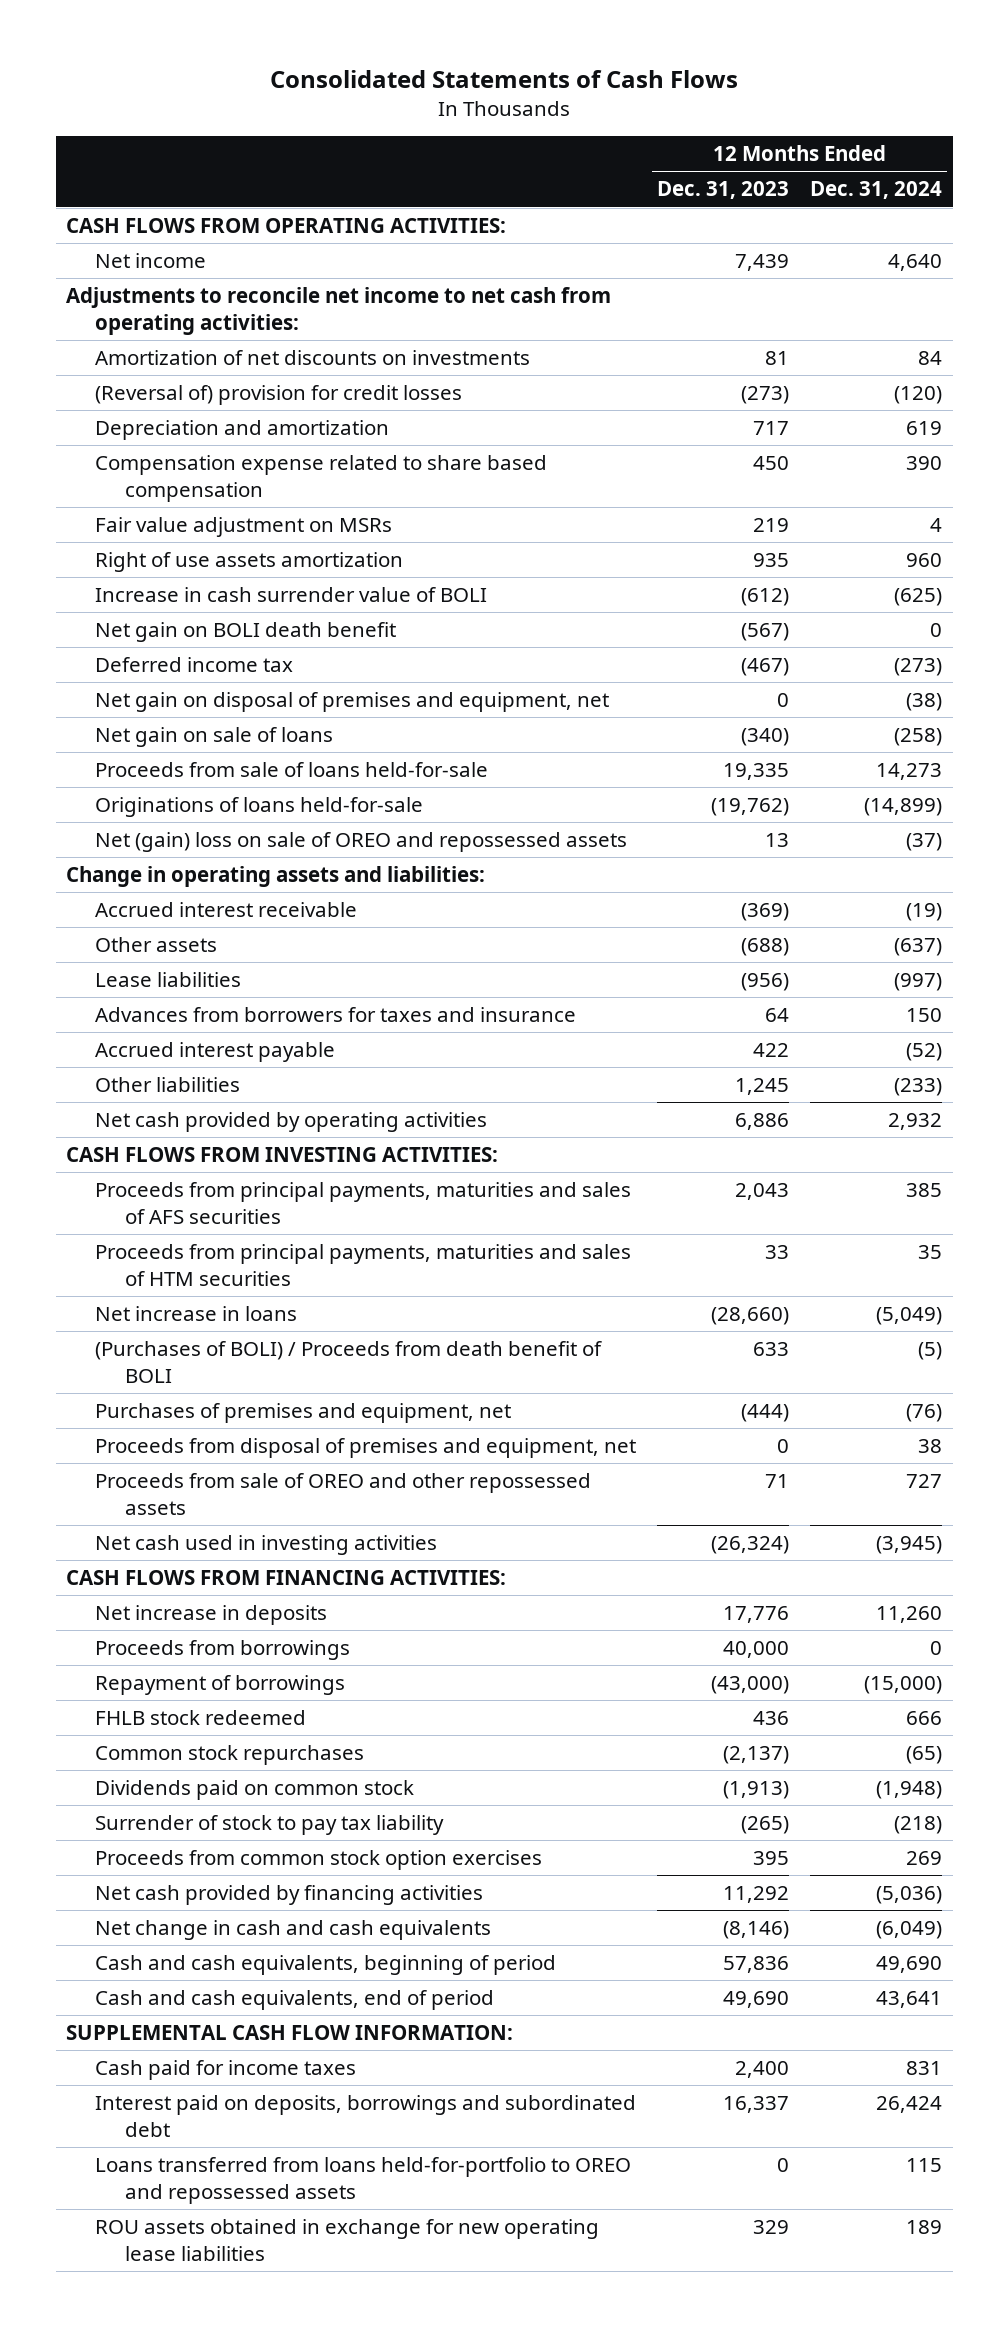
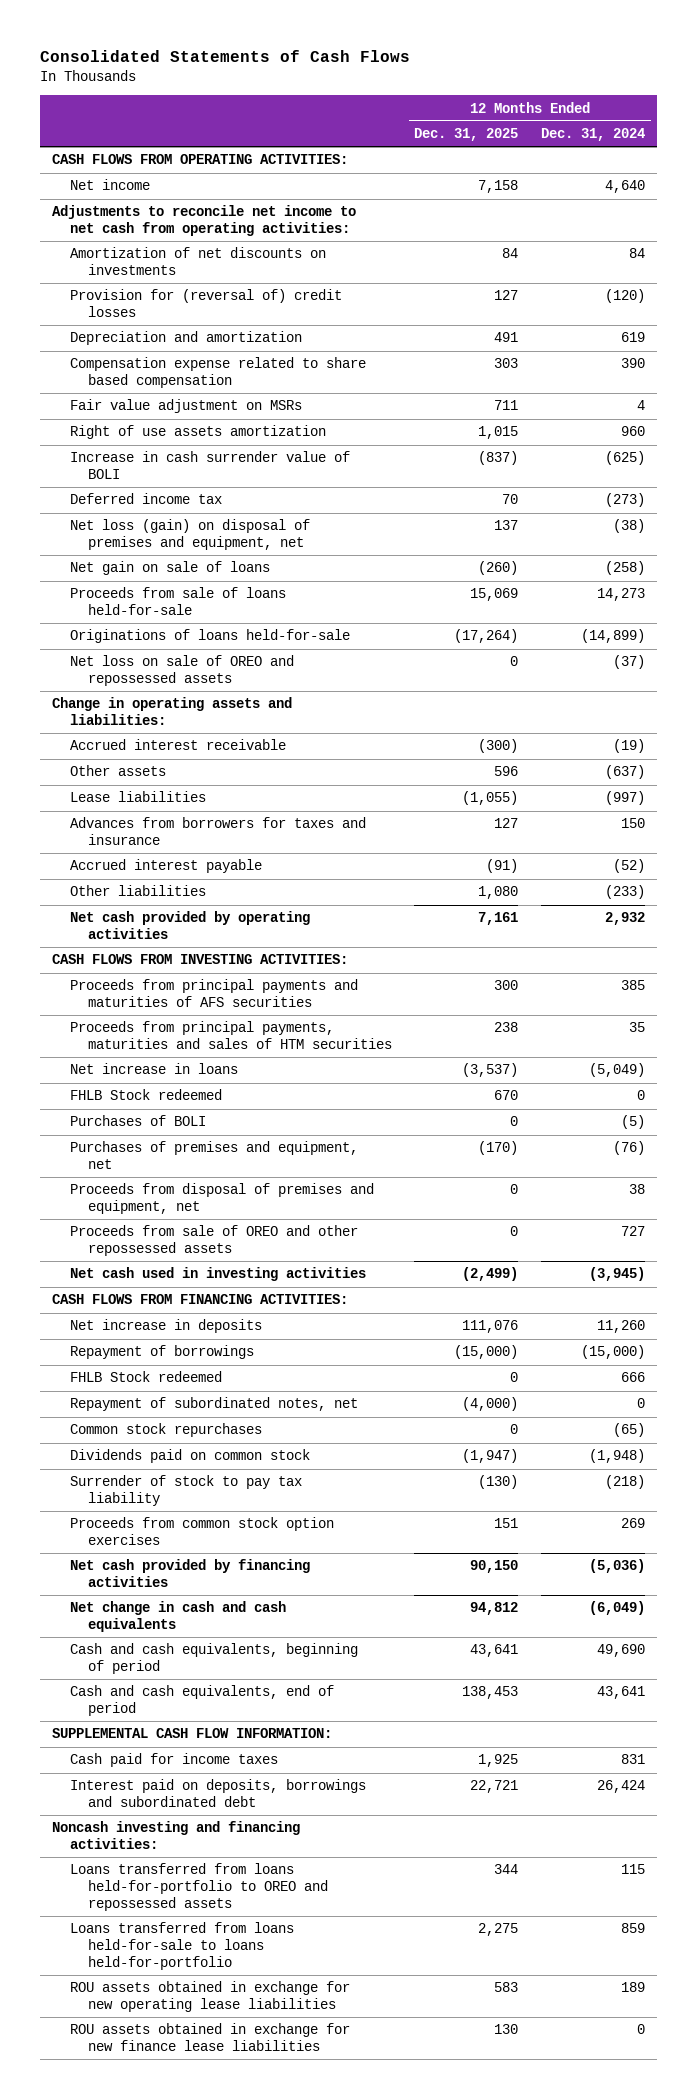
- | 12 Months Ended Dec. 31, 2023 | 12 Months Ended Dec. 31, 2024
+ | 12 Months Ended Dec. 31, 2025 | 12 Months Ended Dec. 31, 2024
- (Reversal of) provision for credit losses | (273) | (120)
+ Provision for (reversal of) credit losses | 127 | (120)
- Net gain on BOLI death benefit | (567) | 0
- Net gain on disposal of premises and equipment, net | 0 | (38)
+ Net loss (gain) on disposal of premises and equipment, net | 137 | (38)
- Net (gain) loss on sale of OREO and repossessed assets | 13 | (37)
+ Net loss on sale of OREO and repossessed assets | 0 | (37)
- Proceeds from principal payments, maturities and sales of AFS securities | 2,043 | 385
+ Proceeds from principal payments and maturities of AFS securities | 300 | 385
- (Purchases of BOLI) / Proceeds from death benefit of BOLI | 633 | (5)
+ FHLB Stock redeemed | 670 | 0
+ Purchases of BOLI | 0 | (5)
- Proceeds from borrowings | 40,000 | 0
- FHLB stock redeemed | 436 | 666
+ FHLB Stock redeemed | 0 | 666
+ Repayment of subordinated notes, net | (4,000) | 0
+ Noncash investing and financing activities:
+ Loans transferred from loans held-for-sale to loans held-for-portfolio | 2,275 | 859
+ ROU assets obtained in exchange for new finance lease liabilities | 130 | 0

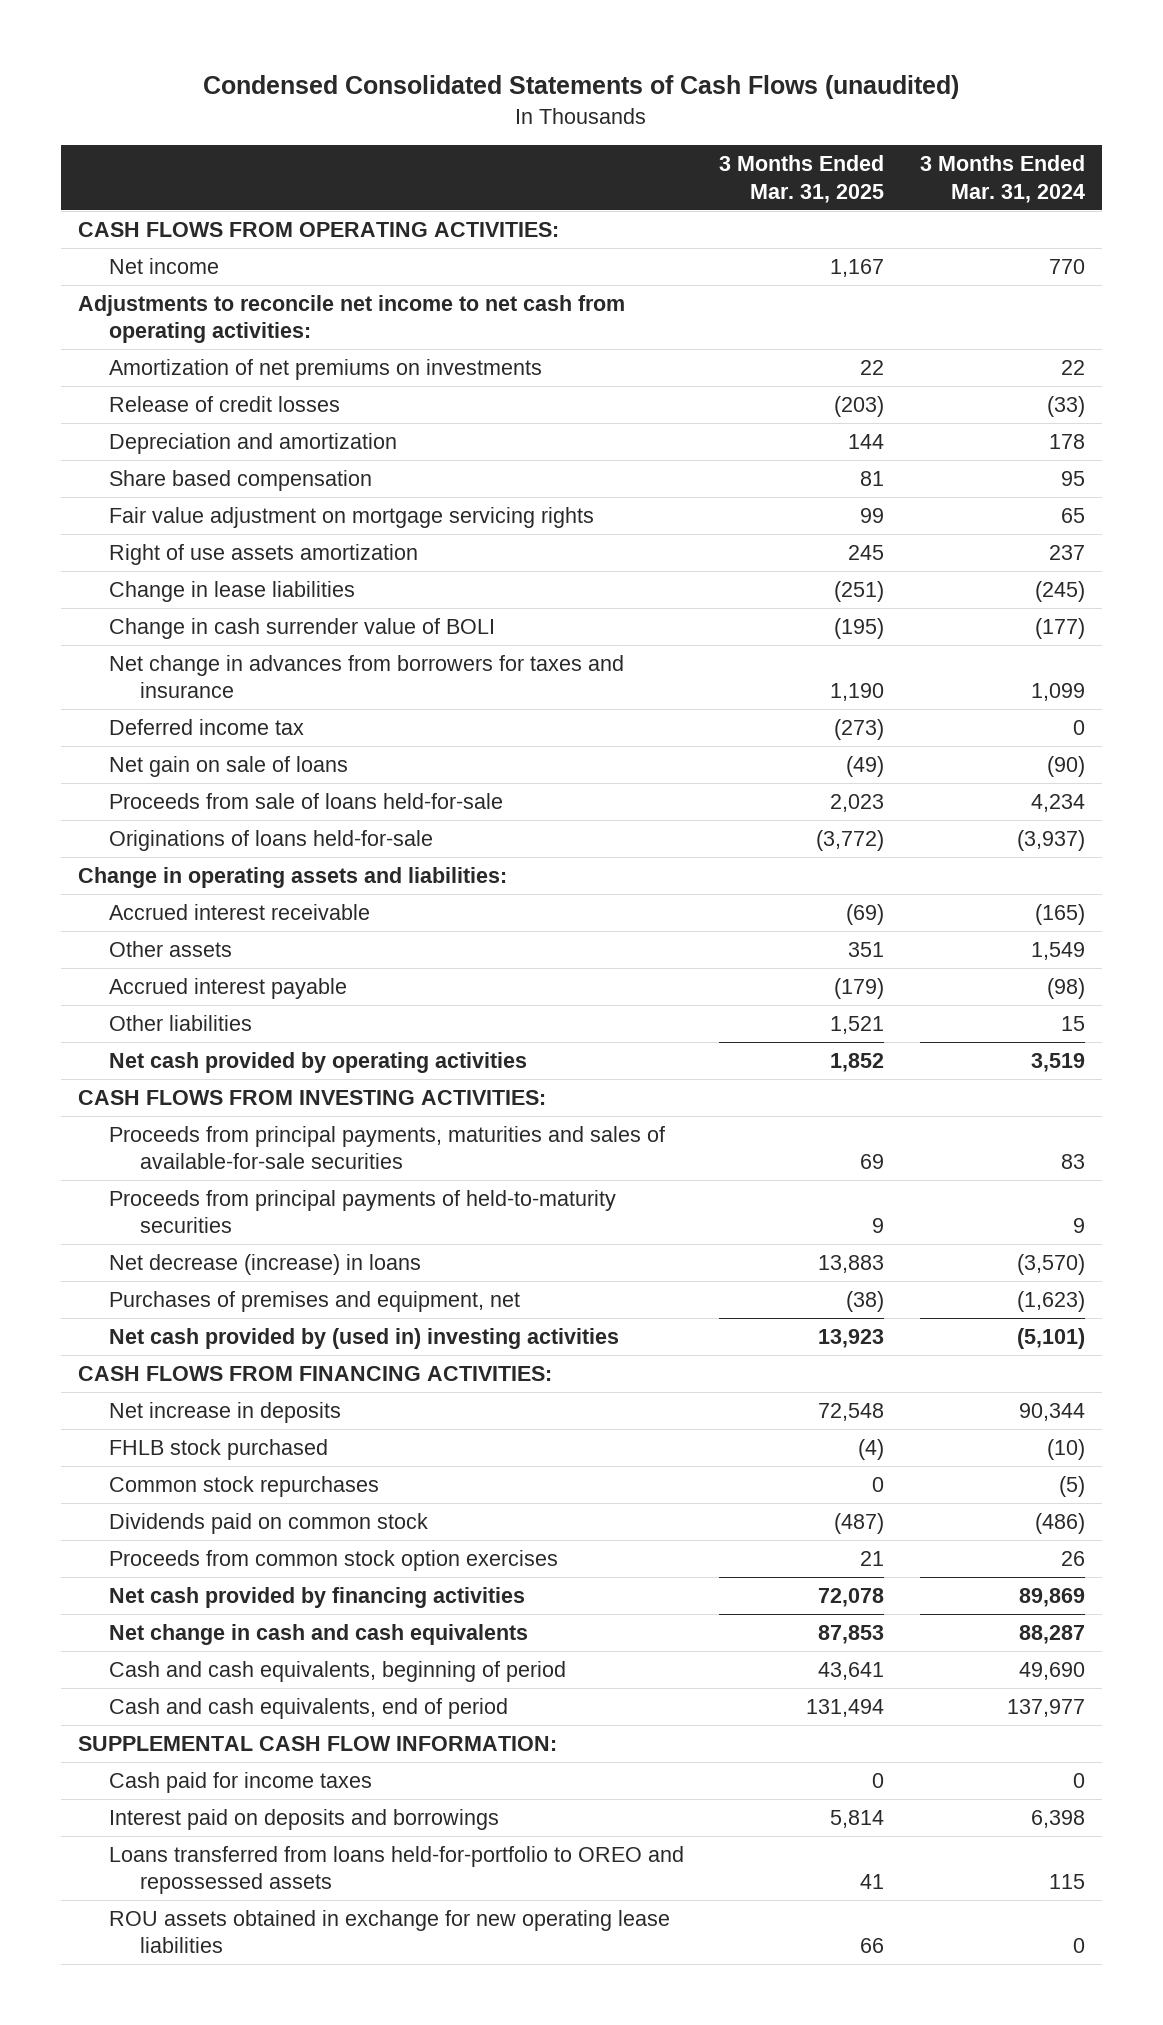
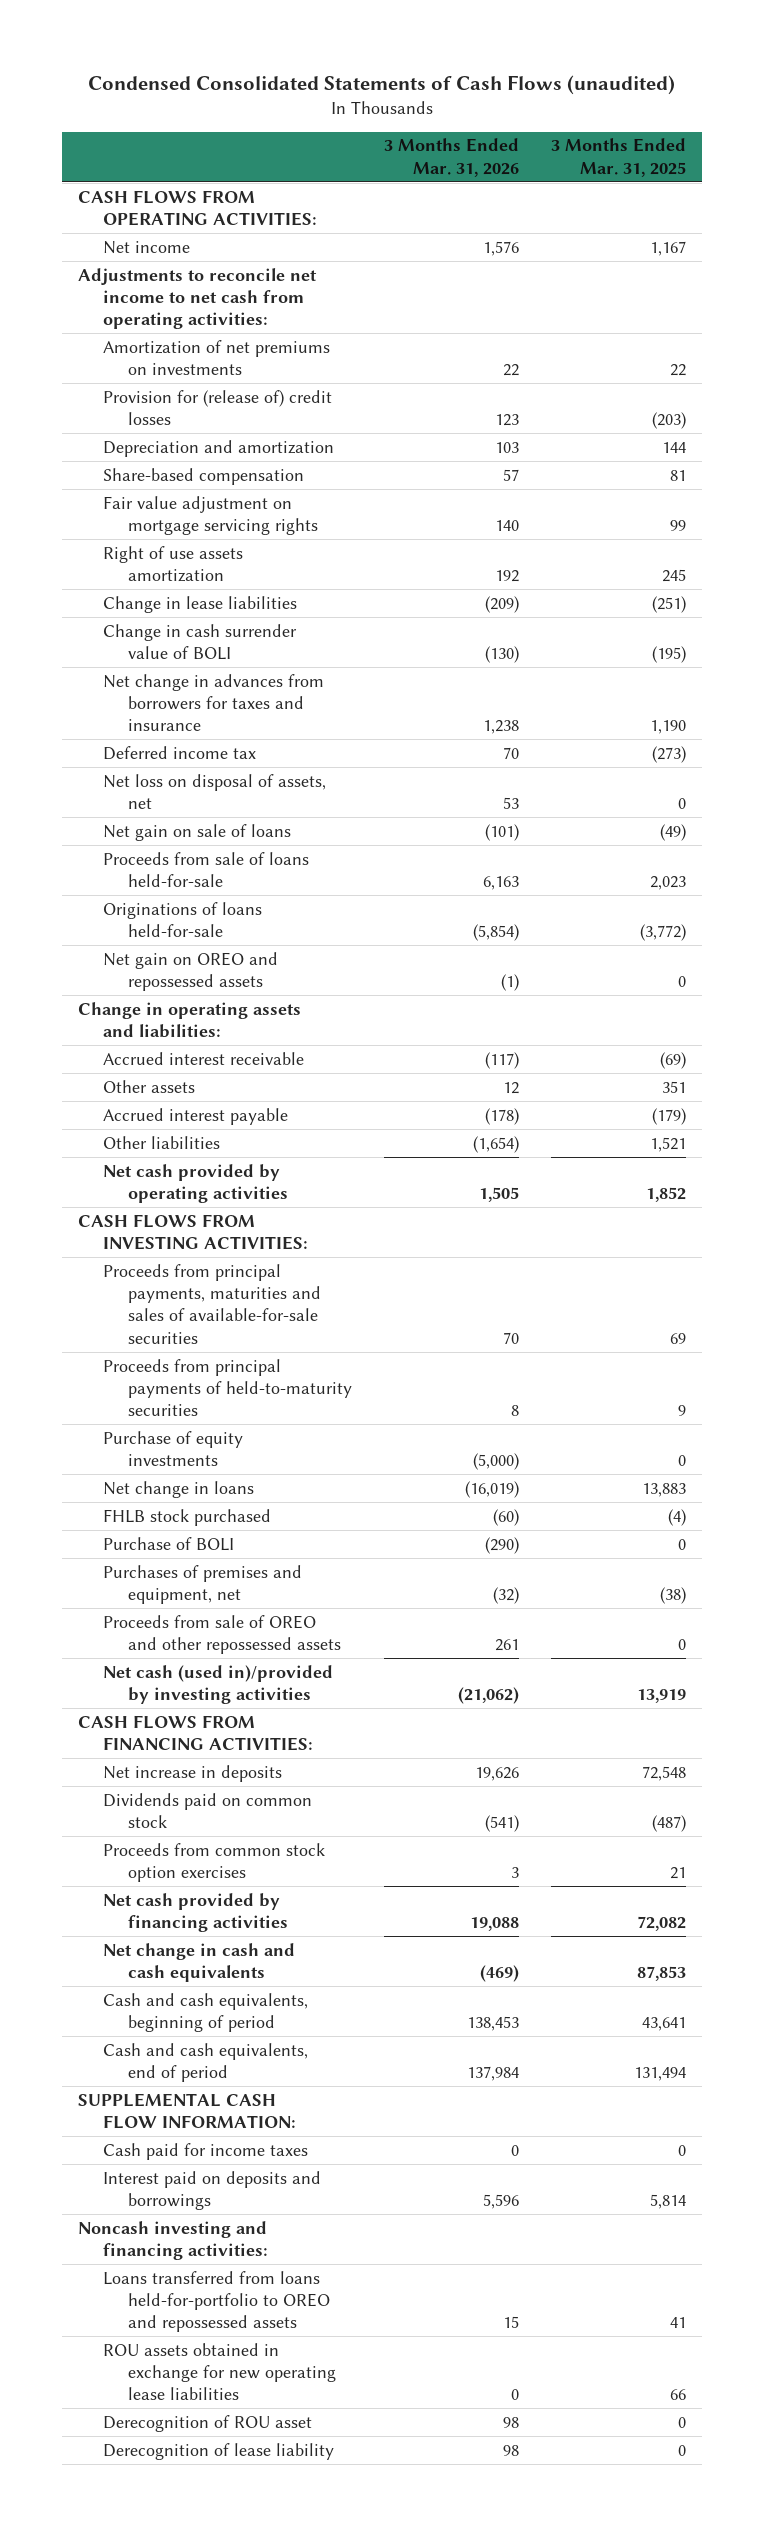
- | 3 Months Ended Mar. 31, 2025 | 3 Months Ended Mar. 31, 2024
+ | 3 Months Ended Mar. 31, 2026 | 3 Months Ended Mar. 31, 2025
- Release of credit losses | (203) | (33)
+ Provision for (release of) credit losses | 123 | (203)
- Share based compensation | 81 | 95
+ Share-based compensation | 57 | 81
+ Net loss on disposal of assets, net | 53 | 0
+ Net gain on OREO and repossessed assets | (1) | 0
- Net decrease (increase) in loans | 13,883 | (3,570)
+ Purchase of equity investments | (5,000) | 0
+ Net change in loans | (16,019) | 13,883
moved up: FHLB stock purchased | (60) | (4)
+ Purchase of BOLI | (290) | 0
- Net cash provided by (used in) investing activities | 13,923 | (5,101)
+ Proceeds from sale of OREO and other repossessed assets | 261 | 0
+ Net cash (used in)/provided by investing activities | (21,062) | 13,919
- Common stock repurchases | 0 | (5)
- Net cash provided by financing activities | 72,078 | 89,869
+ Net cash provided by financing activities | 19,088 | 72,082
+ Noncash investing and financing activities:
+ Derecognition of ROU asset | 98 | 0
+ Derecognition of lease liability | 98 | 0

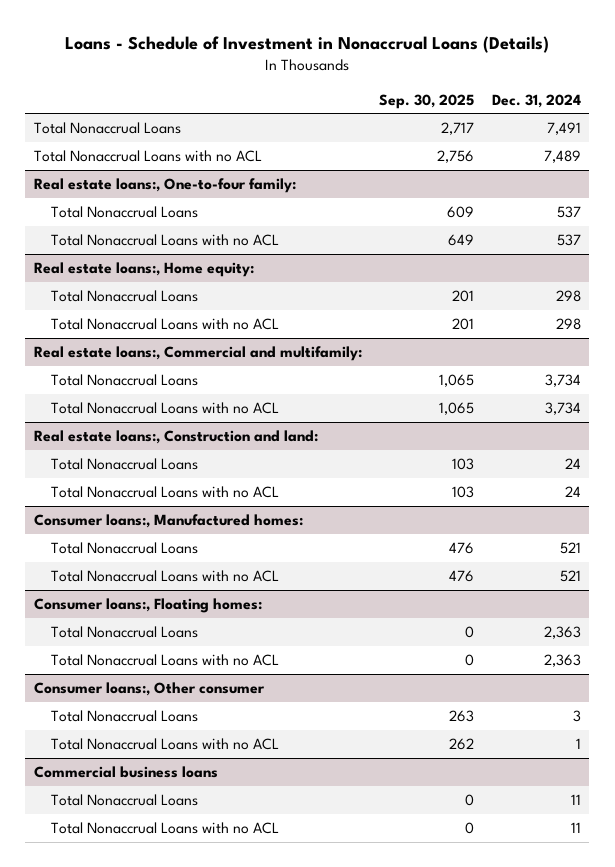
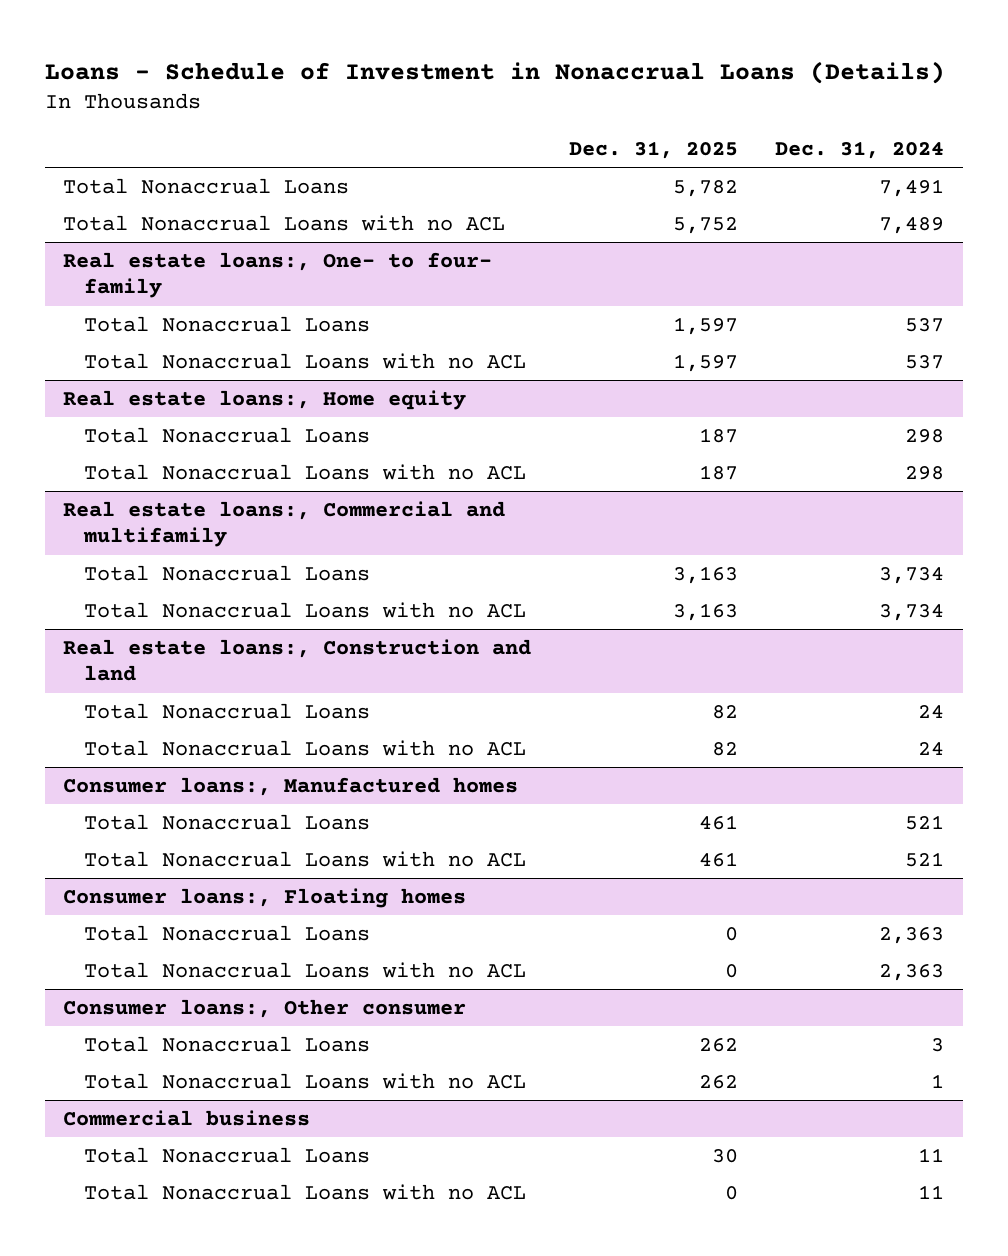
- | Sep. 30, 2025 | Dec. 31, 2024
+ | Dec. 31, 2025 | Dec. 31, 2024
- Real estate loans:, One-to-four family:
+ Real estate loans:, One- to four- family
- Real estate loans:, Home equity:
+ Real estate loans:, Home equity
- Real estate loans:, Commercial and multifamily:
+ Real estate loans:, Commercial and multifamily
- Real estate loans:, Construction and land:
+ Real estate loans:, Construction and land
- Consumer loans:, Manufactured homes:
+ Consumer loans:, Manufactured homes
- Consumer loans:, Floating homes:
+ Consumer loans:, Floating homes
- Commercial business loans
+ Commercial business

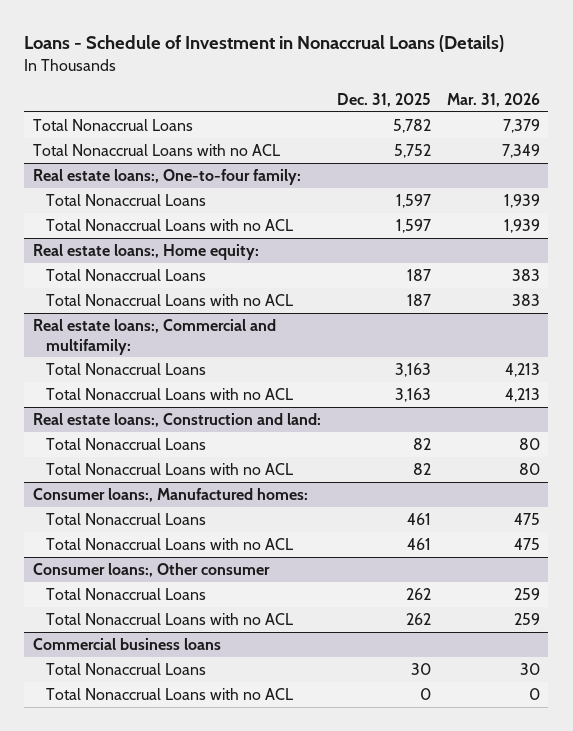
- | Dec. 31, 2025 | Dec. 31, 2024
+ | Dec. 31, 2025 | Mar. 31, 2026
- Real estate loans:, One- to four- family
+ Real estate loans:, One-to-four family:
- Real estate loans:, Home equity
+ Real estate loans:, Home equity:
- Real estate loans:, Commercial and multifamily
+ Real estate loans:, Commercial and multifamily:
- Real estate loans:, Construction and land
+ Real estate loans:, Construction and land:
- Consumer loans:, Manufactured homes
+ Consumer loans:, Manufactured homes:
- Consumer loans:, Floating homes
- Total Nonaccrual Loans | 0 | 2,363
- Total Nonaccrual Loans with no ACL | 0 | 2,363
- Commercial business
+ Commercial business loans

